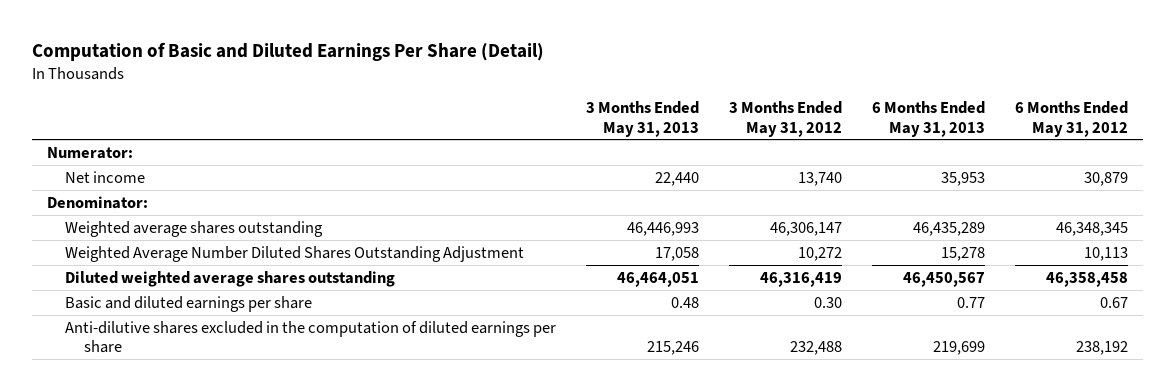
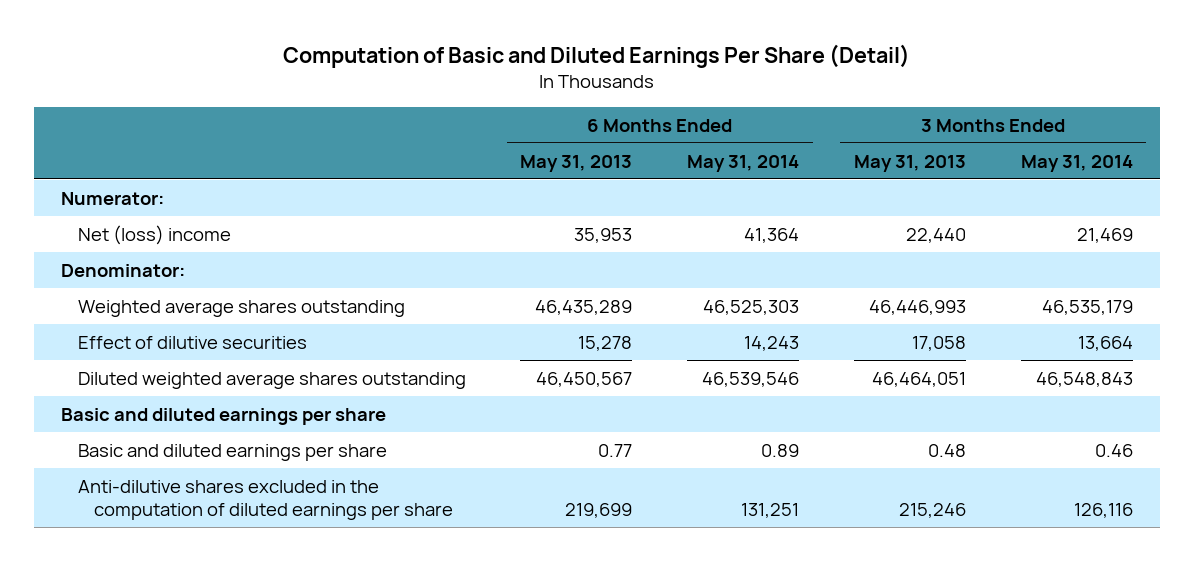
- | 3 Months Ended May 31, 2013 | 3 Months Ended May 31, 2012 | 6 Months Ended May 31, 2013 | 6 Months Ended May 31, 2012
+ | 6 Months Ended May 31, 2013 | 6 Months Ended May 31, 2014 | 3 Months Ended May 31, 2013 | 3 Months Ended May 31, 2014
- Net income | 22,440 | 13,740 | 35,953 | 30,879
+ Net (loss) income | 35,953 | 41,364 | 22,440 | 21,469
- Weighted Average Number Diluted Shares Outstanding Adjustment | 17,058 | 10,272 | 15,278 | 10,113
+ Effect of dilutive securities | 15,278 | 14,243 | 17,058 | 13,664
+ Basic and diluted earnings per share

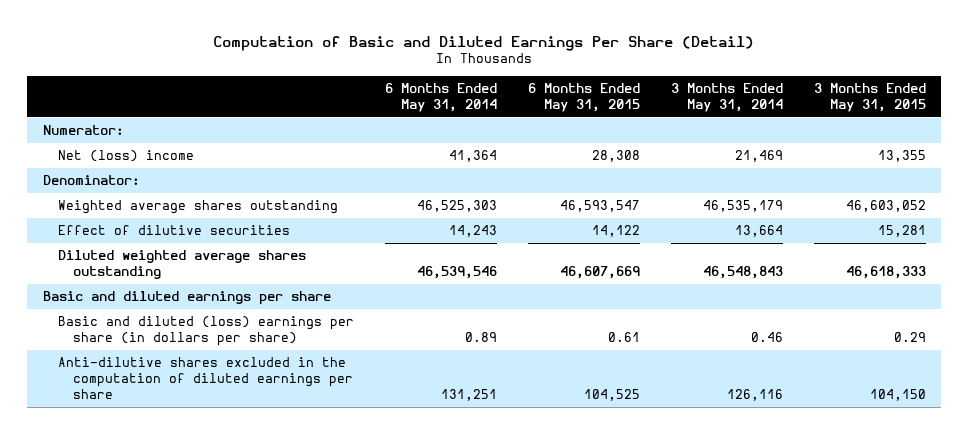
- | 6 Months Ended May 31, 2013 | 6 Months Ended May 31, 2014 | 3 Months Ended May 31, 2013 | 3 Months Ended May 31, 2014
+ | 6 Months Ended May 31, 2014 | 6 Months Ended May 31, 2015 | 3 Months Ended May 31, 2014 | 3 Months Ended May 31, 2015
- Basic and diluted earnings per share | 0.77 | 0.89 | 0.48 | 0.46
+ Basic and diluted (loss) earnings per share (in dollars per share) | 0.89 | 0.61 | 0.46 | 0.29

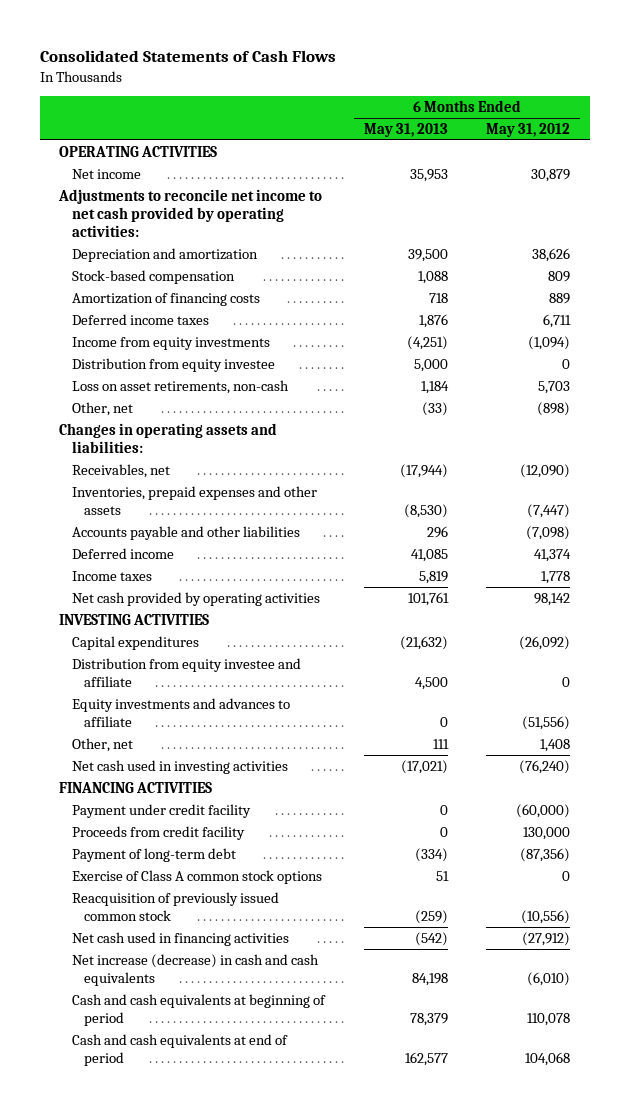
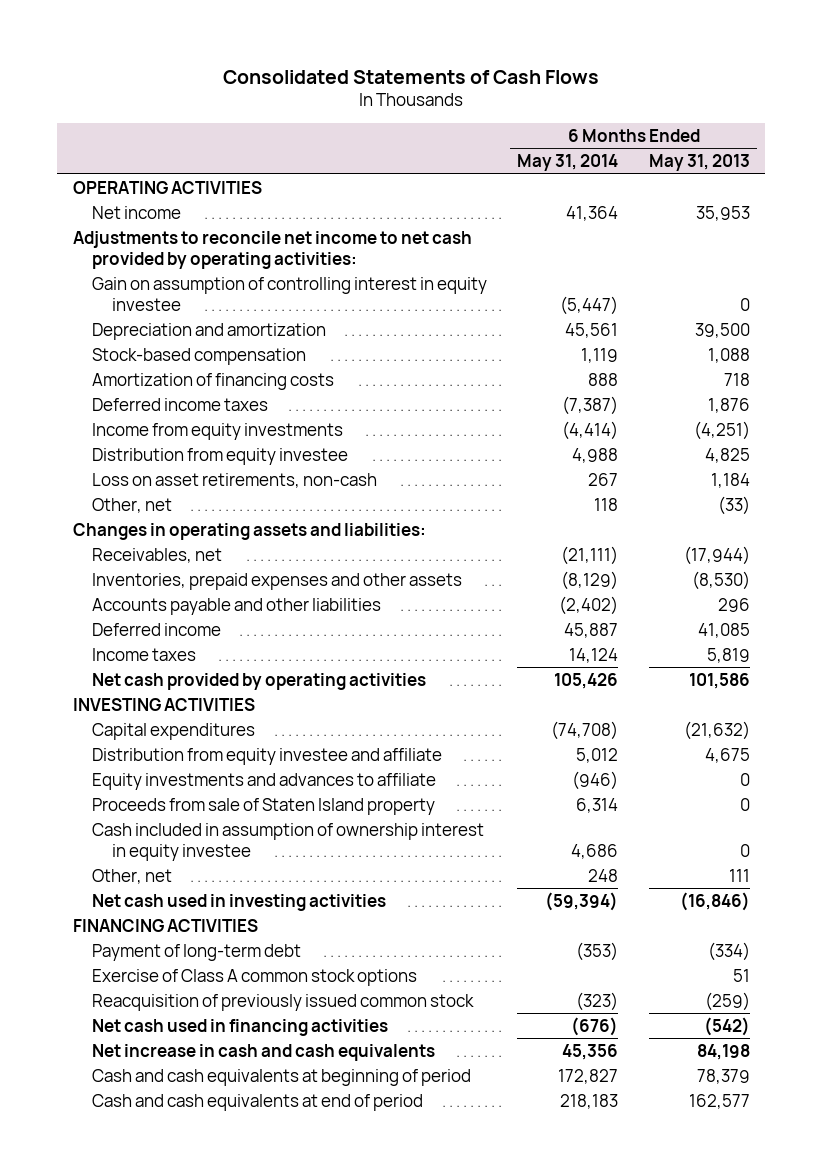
- | 6 Months Ended May 31, 2013 | 6 Months Ended May 31, 2012
+ | 6 Months Ended May 31, 2014 | 6 Months Ended May 31, 2013
+ Gain on assumption of controlling interest in equity investee | (5,447) | 0
- Distribution from equity investee | 5,000 | 0
+ Distribution from equity investee | 4,988 | 4,825
- Net cash provided by operating activities | 101,761 | 98,142
+ Net cash provided by operating activities | 105,426 | 101,586
- Distribution from equity investee and affiliate | 4,500 | 0
+ Distribution from equity investee and affiliate | 5,012 | 4,675
+ Proceeds from sale of Staten Island property | 6,314 | 0
+ Cash included in assumption of ownership interest in equity investee | 4,686 | 0
- Net cash used in investing activities | (17,021) | (76,240)
+ Net cash used in investing activities | (59,394) | (16,846)
- Payment under credit facility | 0 | (60,000)
- Proceeds from credit facility | 0 | 130,000
- Net increase (decrease) in cash and cash equivalents | 84,198 | (6,010)
+ Net increase in cash and cash equivalents | 45,356 | 84,198

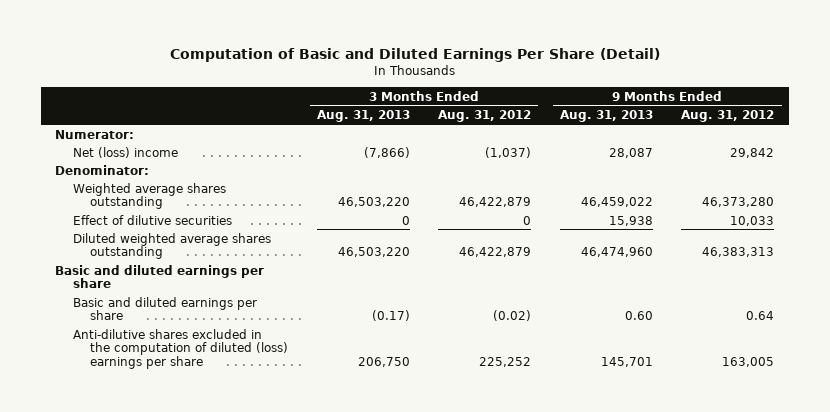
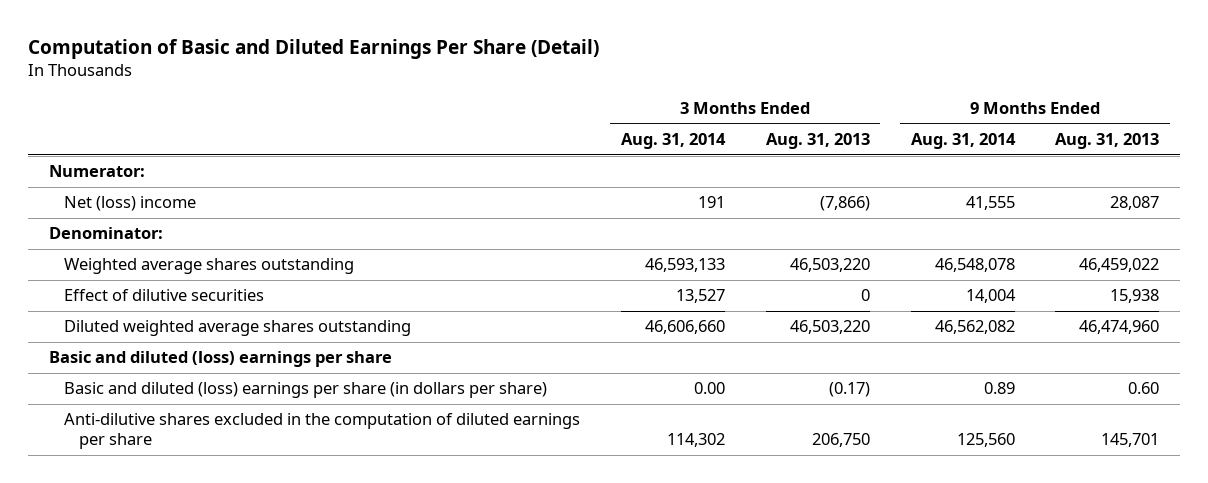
- | 3 Months Ended Aug. 31, 2013 | 3 Months Ended Aug. 31, 2012 | 9 Months Ended Aug. 31, 2013 | 9 Months Ended Aug. 31, 2012
+ | 3 Months Ended Aug. 31, 2014 | 3 Months Ended Aug. 31, 2013 | 9 Months Ended Aug. 31, 2014 | 9 Months Ended Aug. 31, 2013
- Basic and diluted earnings per share
- Basic and diluted earnings per share | (0.17) | (0.02) | 0.60 | 0.64
- Anti-dilutive shares excluded in the computation of diluted (loss) earnings per share | 206,750 | 225,252 | 145,701 | 163,005
+ Basic and diluted (loss) earnings per share
+ Basic and diluted (loss) earnings per share (in dollars per share) | 0.00 | (0.17) | 0.89 | 0.60
+ Anti-dilutive shares excluded in the computation of diluted earnings per share | 114,302 | 206,750 | 125,560 | 145,701

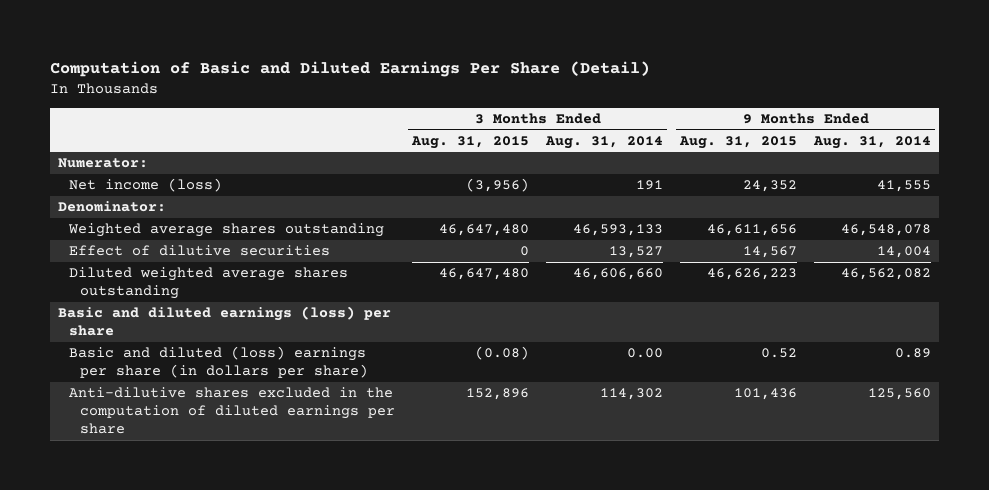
- | 3 Months Ended Aug. 31, 2014 | 3 Months Ended Aug. 31, 2013 | 9 Months Ended Aug. 31, 2014 | 9 Months Ended Aug. 31, 2013
+ | 3 Months Ended Aug. 31, 2015 | 3 Months Ended Aug. 31, 2014 | 9 Months Ended Aug. 31, 2015 | 9 Months Ended Aug. 31, 2014
- Net (loss) income | 191 | (7,866) | 41,555 | 28,087
+ Net income (loss) | (3,956) | 191 | 24,352 | 41,555
- Basic and diluted (loss) earnings per share
+ Basic and diluted earnings (loss) per share

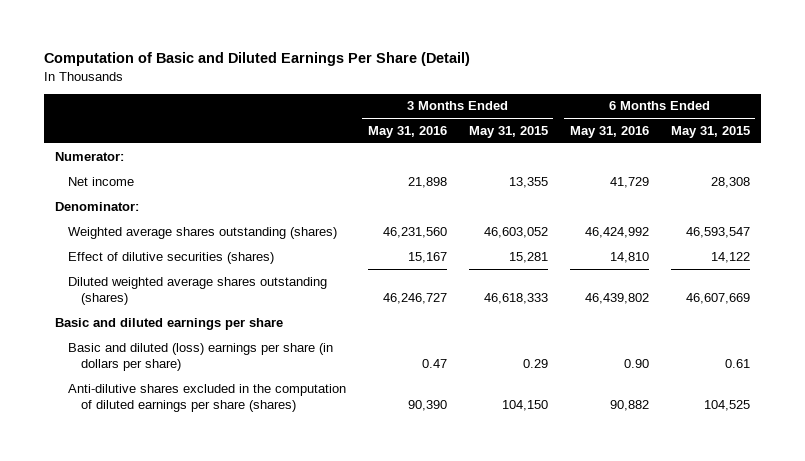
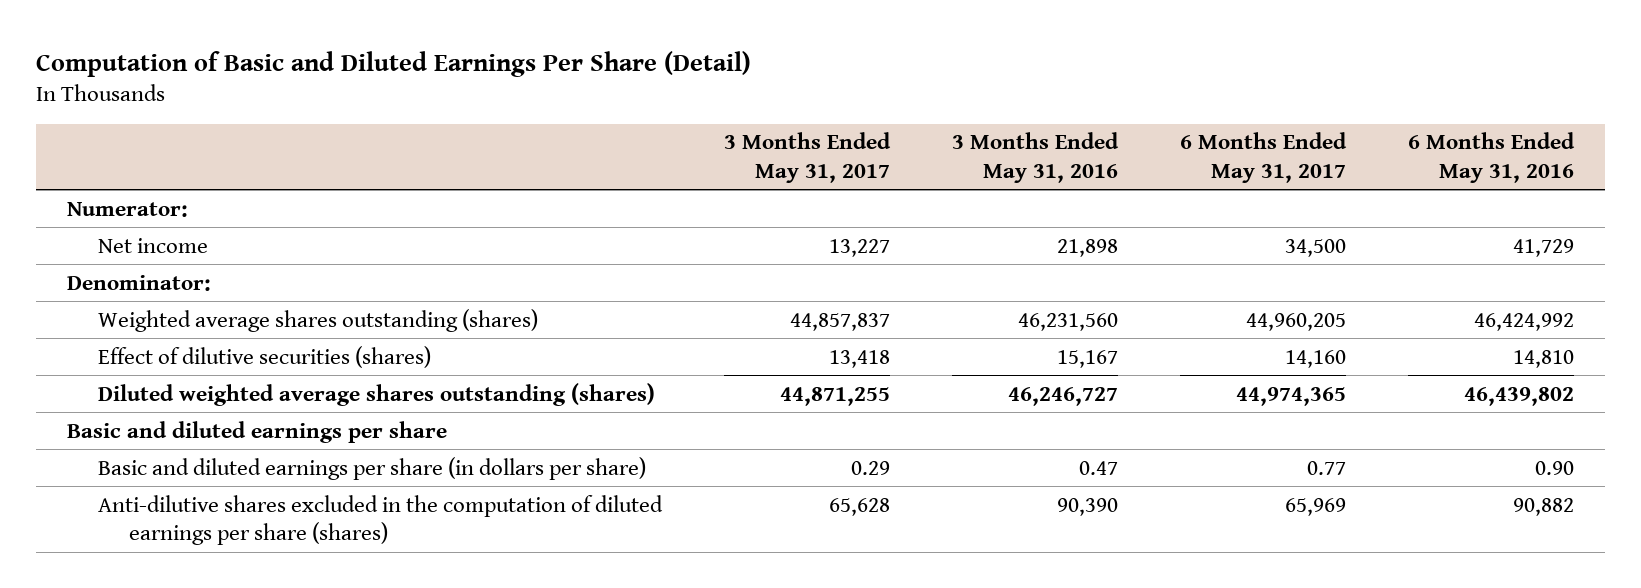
- | 3 Months Ended May 31, 2016 | 3 Months Ended May 31, 2015 | 6 Months Ended May 31, 2016 | 6 Months Ended May 31, 2015
+ | 3 Months Ended May 31, 2017 | 3 Months Ended May 31, 2016 | 6 Months Ended May 31, 2017 | 6 Months Ended May 31, 2016
- Basic and diluted (loss) earnings per share (in dollars per share) | 0.47 | 0.29 | 0.90 | 0.61
+ Basic and diluted earnings per share (in dollars per share) | 0.29 | 0.47 | 0.77 | 0.90

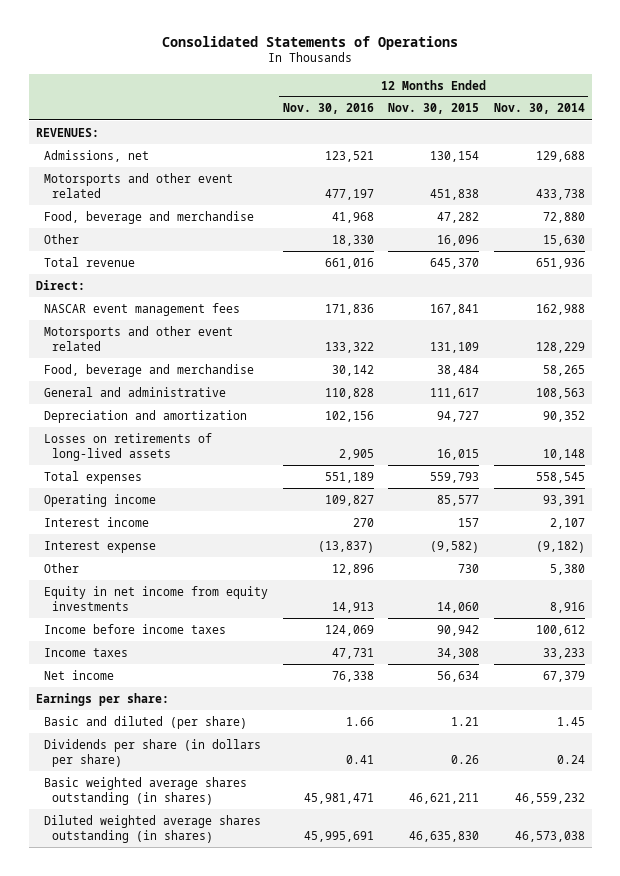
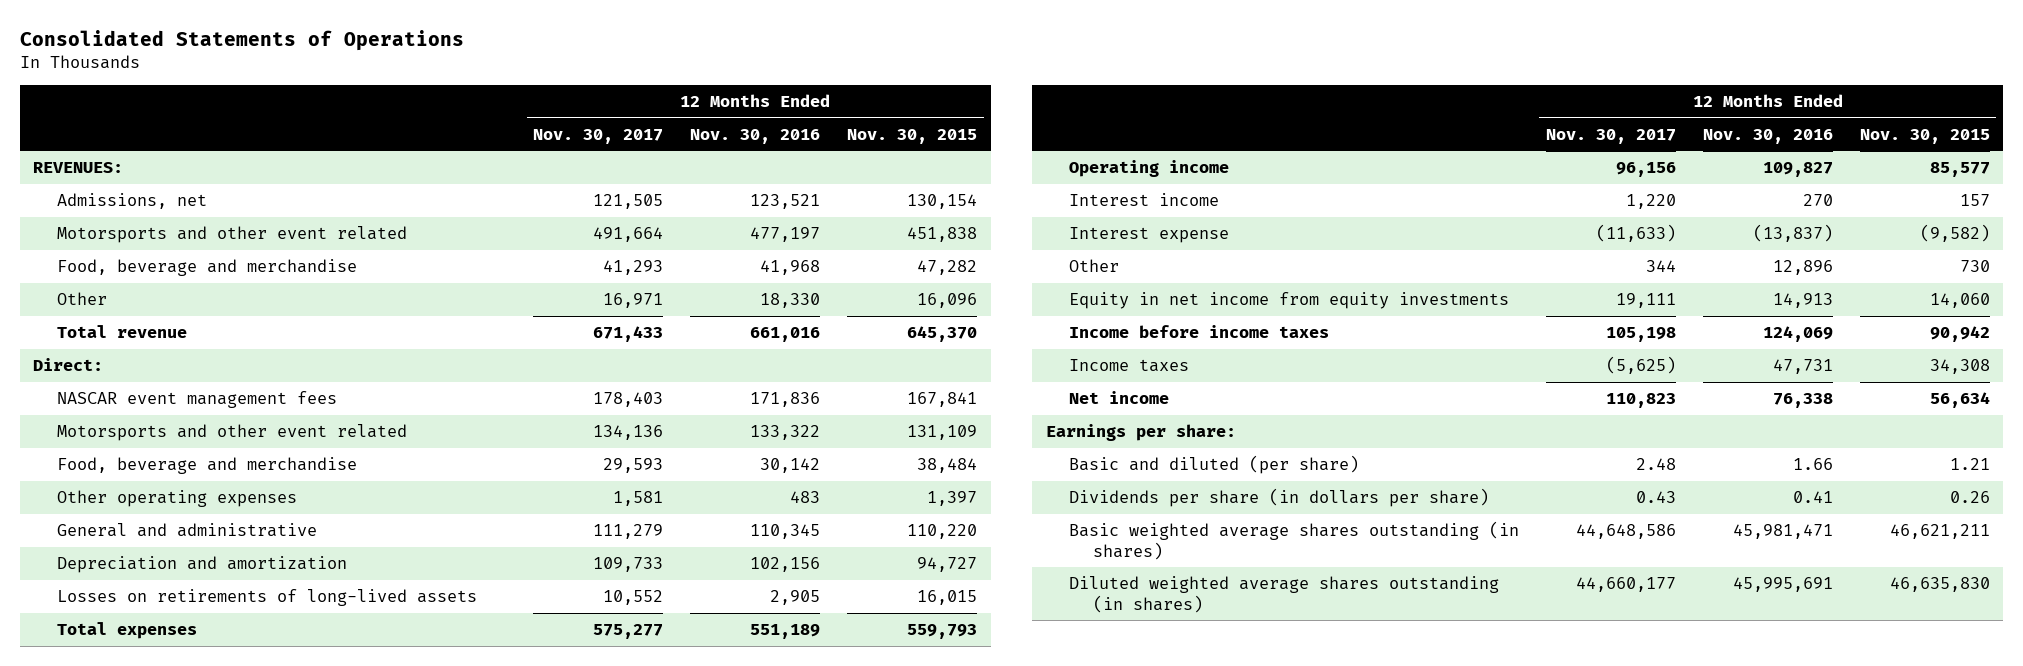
- | 12 Months Ended Nov. 30, 2016 | 12 Months Ended Nov. 30, 2015 | 12 Months Ended Nov. 30, 2014
+ | 12 Months Ended Nov. 30, 2017 | 12 Months Ended Nov. 30, 2016 | 12 Months Ended Nov. 30, 2015
- General and administrative | 110,828 | 111,617 | 108,563
+ Other operating expenses | 1,581 | 483 | 1,397
+ General and administrative | 111,279 | 110,345 | 110,220

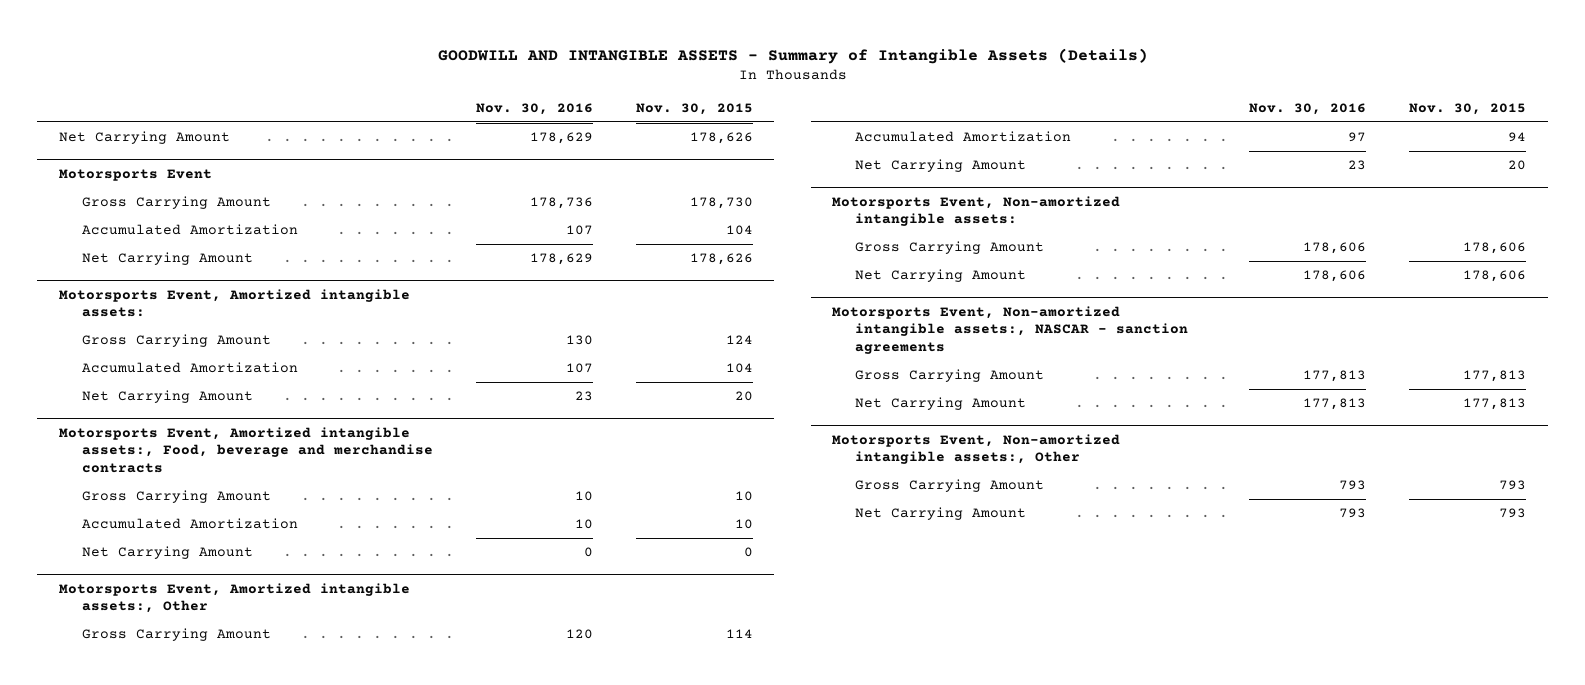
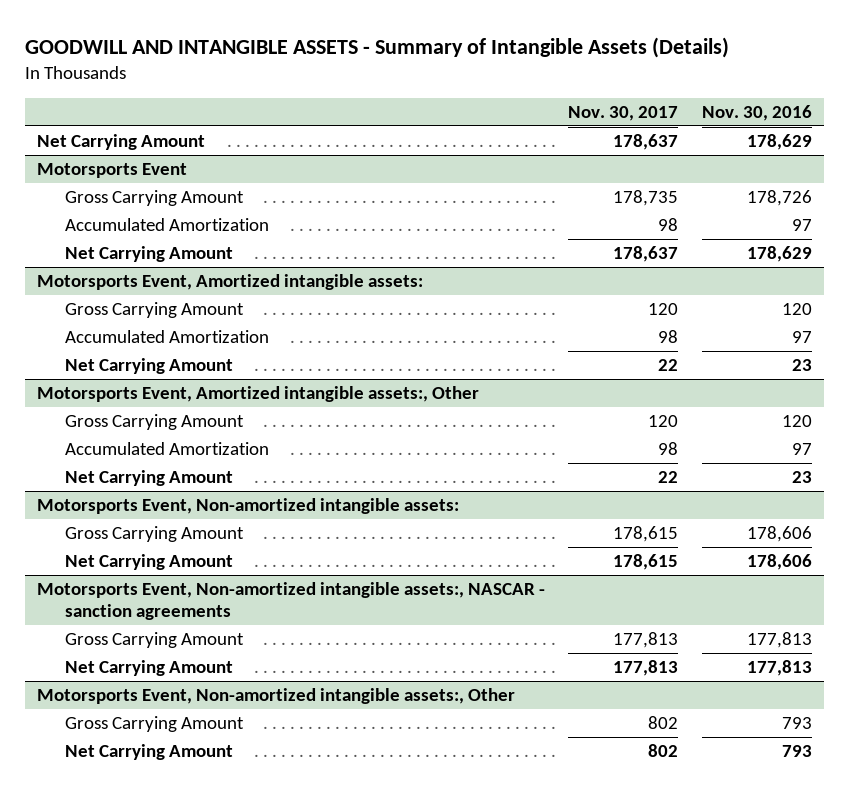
- | Nov. 30, 2016 | Nov. 30, 2015
+ | Nov. 30, 2017 | Nov. 30, 2016
@ Motorsports Event
- Gross Carrying Amount | 178,736 | 178,730
- Accumulated Amortization | 107 | 104
+ Gross Carrying Amount | 178,735 | 178,726
+ Accumulated Amortization | 98 | 97
@ Motorsports Event, Amortized intangible assets:
- Gross Carrying Amount | 130 | 124
- Accumulated Amortization | 107 | 104
+ Gross Carrying Amount | 120 | 120
+ Accumulated Amortization | 98 | 97
- Motorsports Event, Amortized intangible assets:, Food, beverage and merchandise contracts
- Gross Carrying Amount | 10 | 10
- Accumulated Amortization | 10 | 10
- Net Carrying Amount | 0 | 0

